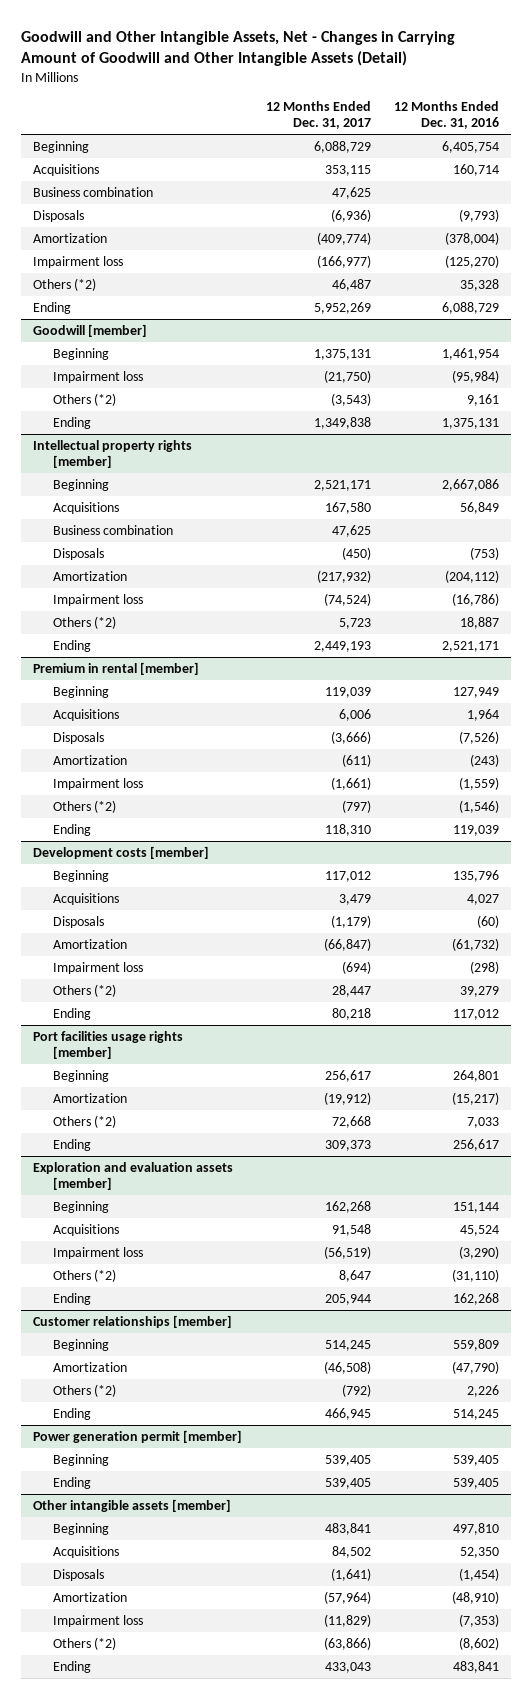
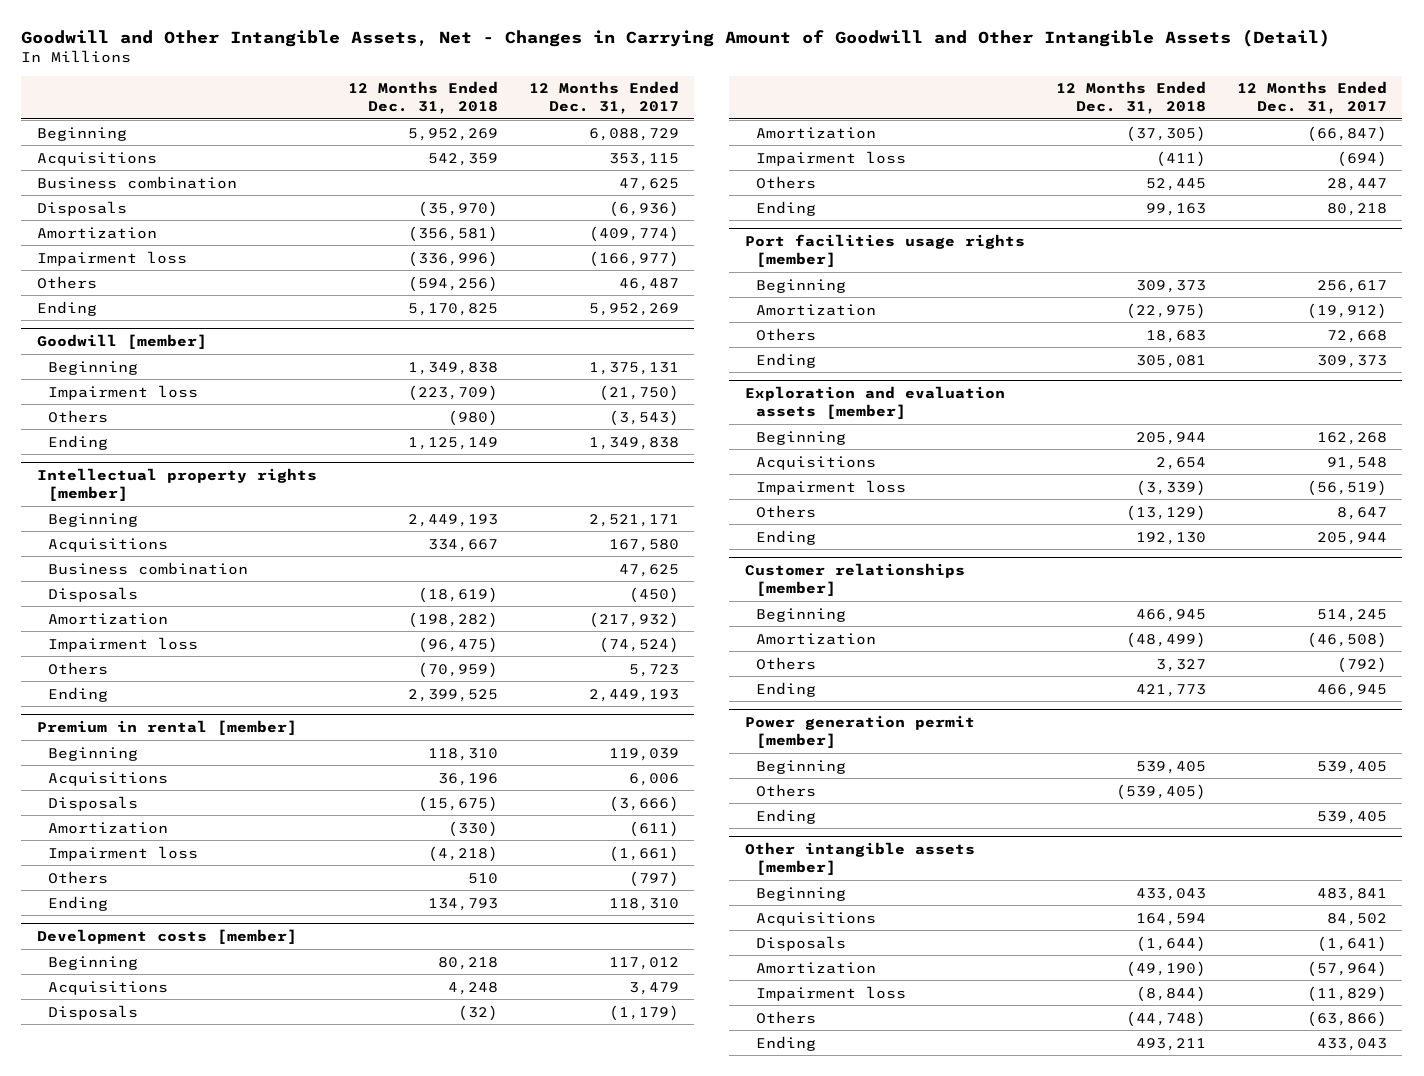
- | 12 Months Ended Dec. 31, 2017 | 12 Months Ended Dec. 31, 2016
+ | 12 Months Ended Dec. 31, 2018 | 12 Months Ended Dec. 31, 2017
- Others (*2) | 46,487 | 35,328
+ Others | (594,256) | 46,487
@ Goodwill [member]
- Others (*2) | (3,543) | 9,161
+ Others | (980) | (3,543)
@ Intellectual property rights [member]
- Others (*2) | 5,723 | 18,887
+ Others | (70,959) | 5,723
@ Premium in rental [member]
- Others (*2) | (797) | (1,546)
+ Others | 510 | (797)
@ Development costs [member]
- Others (*2) | 28,447 | 39,279
+ Others | 52,445 | 28,447
@ Port facilities usage rights [member]
- Others (*2) | 72,668 | 7,033
+ Others | 18,683 | 72,668
@ Exploration and evaluation assets [member]
- Others (*2) | 8,647 | (31,110)
+ Others | (13,129) | 8,647
@ Customer relationships [member]
- Others (*2) | (792) | 2,226
+ Others | 3,327 | (792)
@ Power generation permit [member]
+ Others | (539,405) |
@ Other intangible assets [member]
- Others (*2) | (63,866) | (8,602)
+ Others | (44,748) | (63,866)

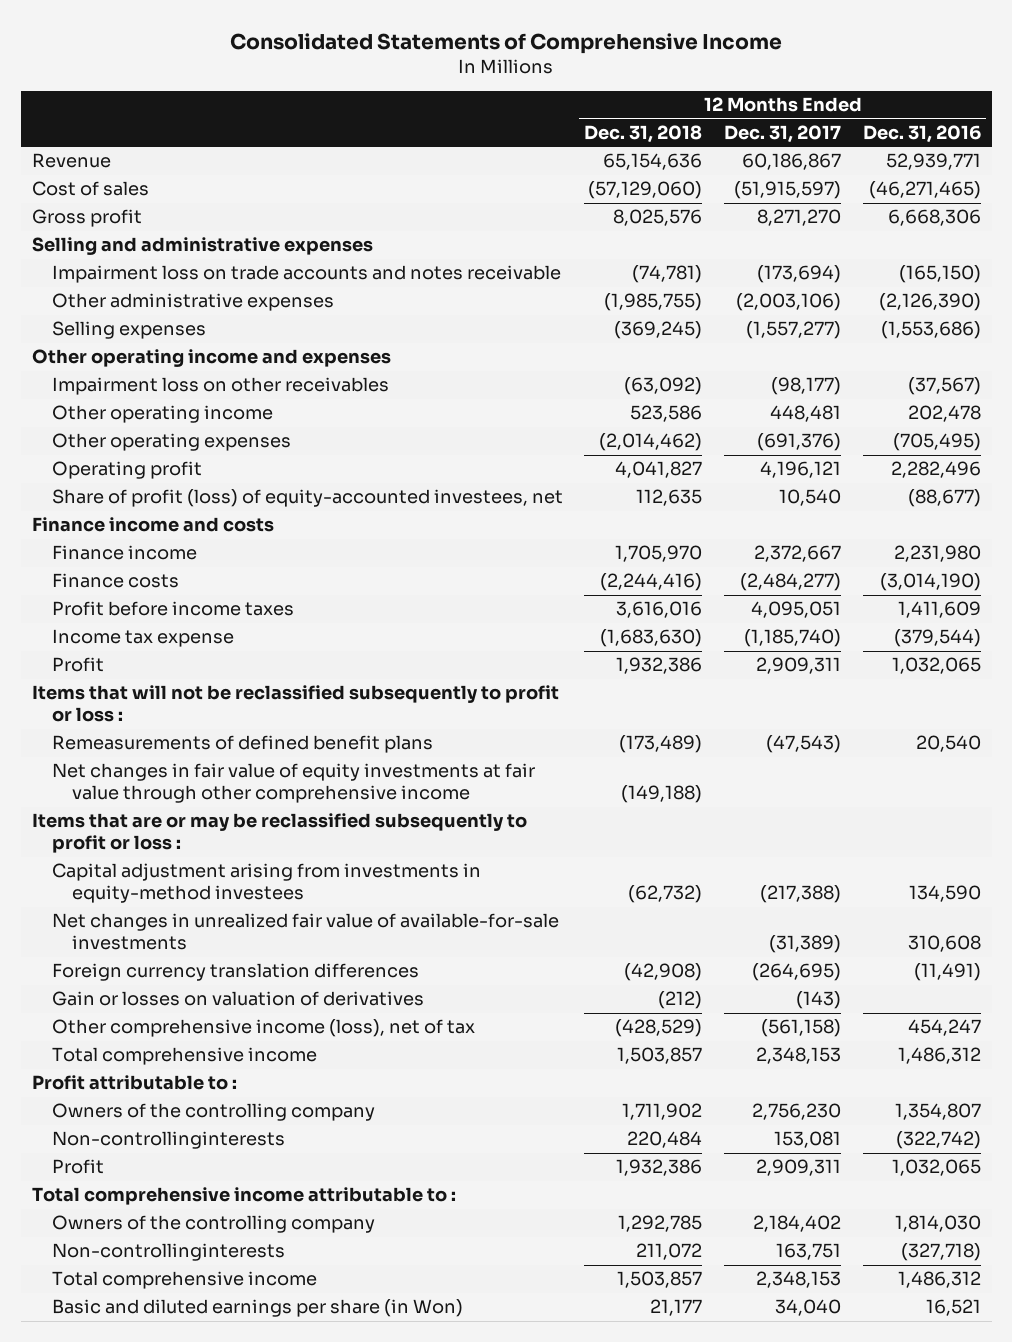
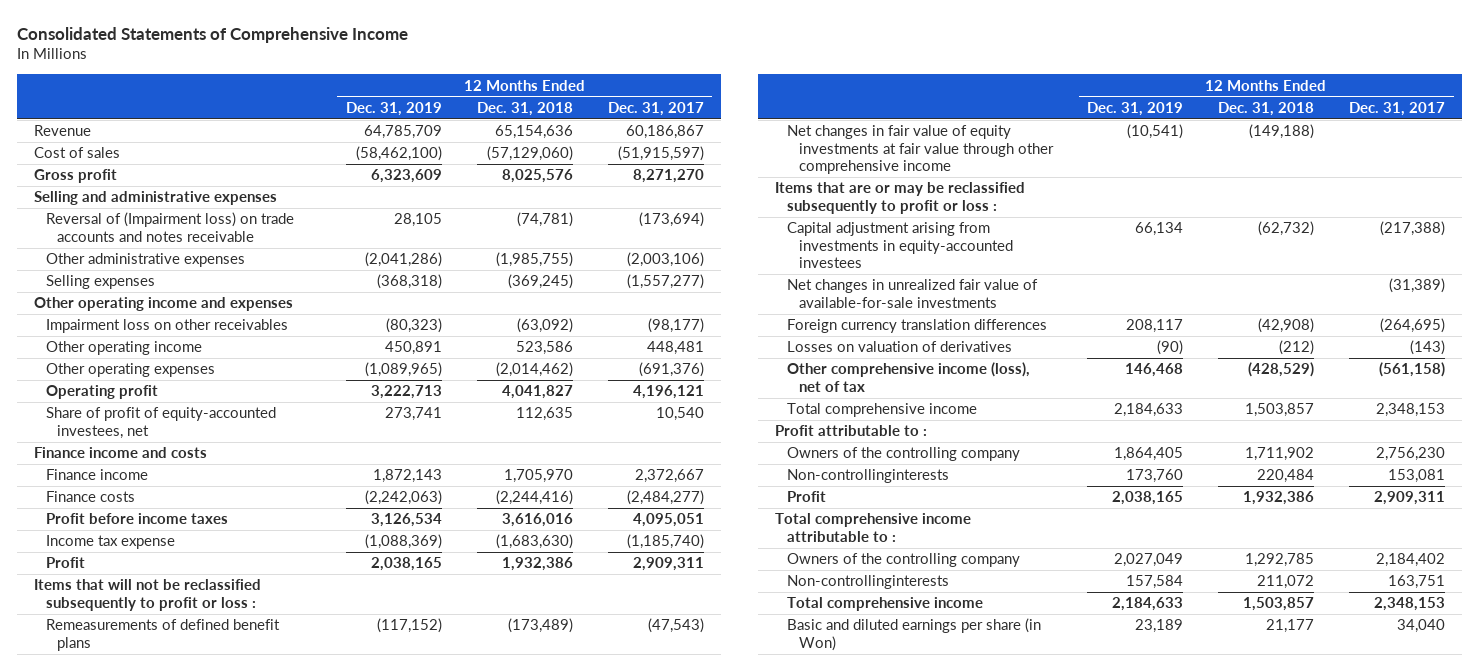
- | 12 Months Ended Dec. 31, 2018 | 12 Months Ended Dec. 31, 2017 | 12 Months Ended Dec. 31, 2016
+ | 12 Months Ended Dec. 31, 2019 | 12 Months Ended Dec. 31, 2018 | 12 Months Ended Dec. 31, 2017
- Impairment loss on trade accounts and notes receivable | (74,781) | (173,694) | (165,150)
+ Reversal of (Impairment loss) on trade accounts and notes receivable | 28,105 | (74,781) | (173,694)
- Share of profit (loss) of equity-accounted investees, net | 112,635 | 10,540 | (88,677)
+ Share of profit of equity-accounted investees, net | 273,741 | 112,635 | 10,540
- Capital adjustment arising from investments in equity-method investees | (62,732) | (217,388) | 134,590
+ Capital adjustment arising from investments in equity-accounted investees | 66,134 | (62,732) | (217,388)
- Gain or losses on valuation of derivatives | (212) | (143) |
+ Losses on valuation of derivatives | (90) | (212) | (143)

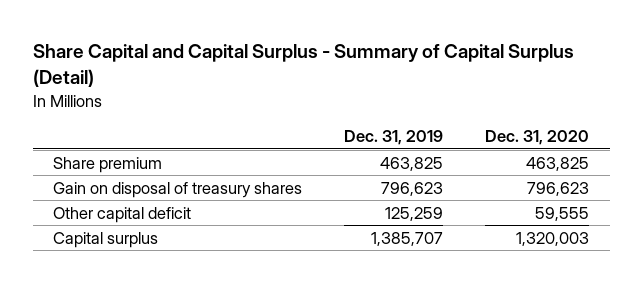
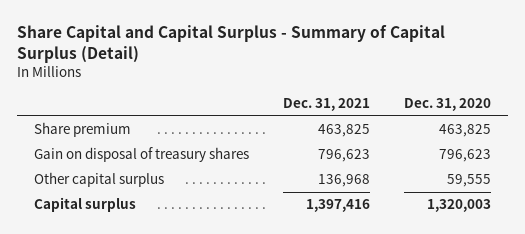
- | Dec. 31, 2019 | Dec. 31, 2020
+ | Dec. 31, 2021 | Dec. 31, 2020
- Other capital deficit | 125,259 | 59,555
+ Other capital surplus | 136,968 | 59,555

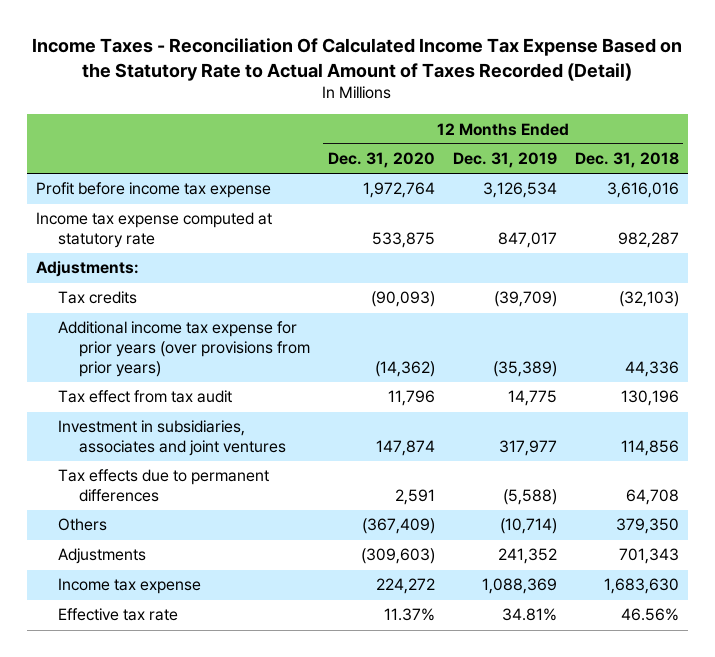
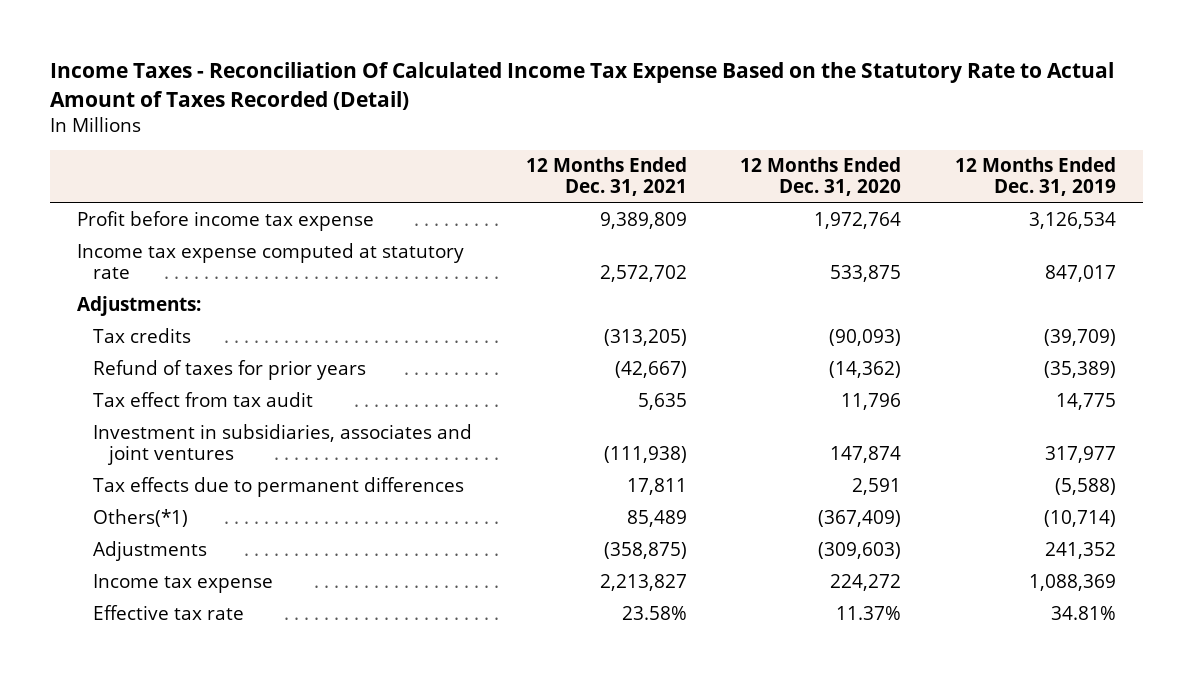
- | 12 Months Ended Dec. 31, 2020 | 12 Months Ended Dec. 31, 2019 | 12 Months Ended Dec. 31, 2018
+ | 12 Months Ended Dec. 31, 2021 | 12 Months Ended Dec. 31, 2020 | 12 Months Ended Dec. 31, 2019
- Additional income tax expense for prior years (over provisions from prior years) | (14,362) | (35,389) | 44,336
+ Refund of taxes for prior years | (42,667) | (14,362) | (35,389)
- Others | (367,409) | (10,714) | 379,350
+ Others(*1) | 85,489 | (367,409) | (10,714)

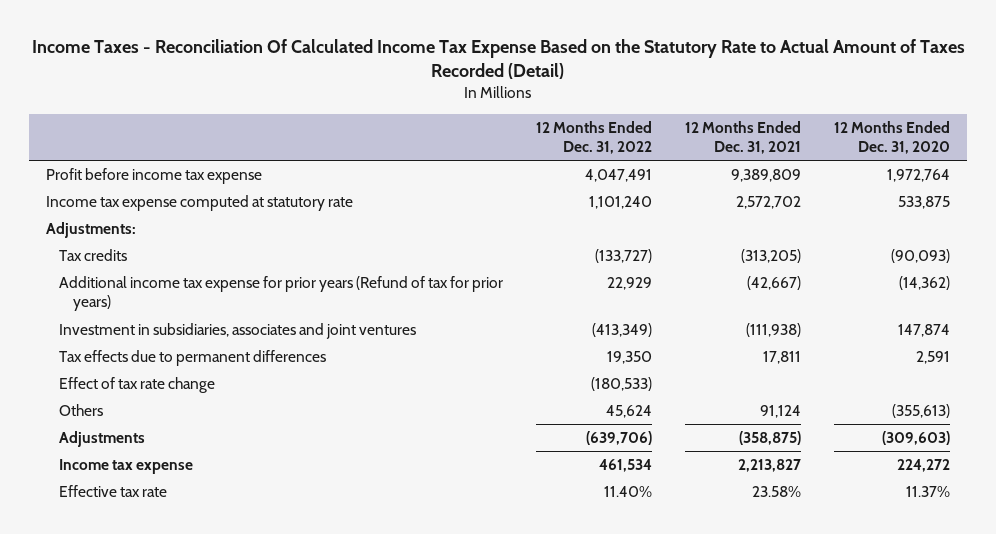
- | 12 Months Ended Dec. 31, 2021 | 12 Months Ended Dec. 31, 2020 | 12 Months Ended Dec. 31, 2019
+ | 12 Months Ended Dec. 31, 2022 | 12 Months Ended Dec. 31, 2021 | 12 Months Ended Dec. 31, 2020
- Refund of taxes for prior years | (42,667) | (14,362) | (35,389)
- Tax effect from tax audit | 5,635 | 11,796 | 14,775
+ Additional income tax expense for prior years (Refund of tax for prior years) | 22,929 | (42,667) | (14,362)
- Others(*1) | 85,489 | (367,409) | (10,714)
+ Effect of tax rate change | (180,533) | |
+ Others | 45,624 | 91,124 | (355,613)

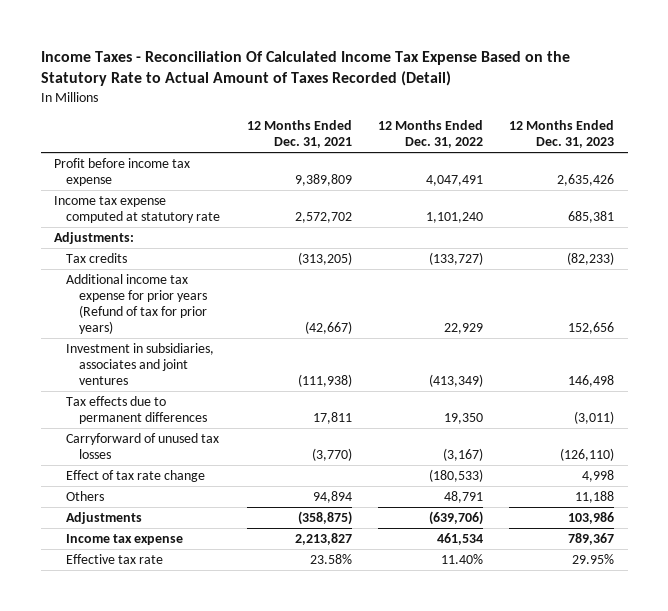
- | 12 Months Ended Dec. 31, 2022 | 12 Months Ended Dec. 31, 2021 | 12 Months Ended Dec. 31, 2020
+ | 12 Months Ended Dec. 31, 2021 | 12 Months Ended Dec. 31, 2022 | 12 Months Ended Dec. 31, 2023
+ Carryforward of unused tax losses | (3,770) | (3,167) | (126,110)
- Others | 45,624 | 91,124 | (355,613)
+ Others | 94,894 | 48,791 | 11,188

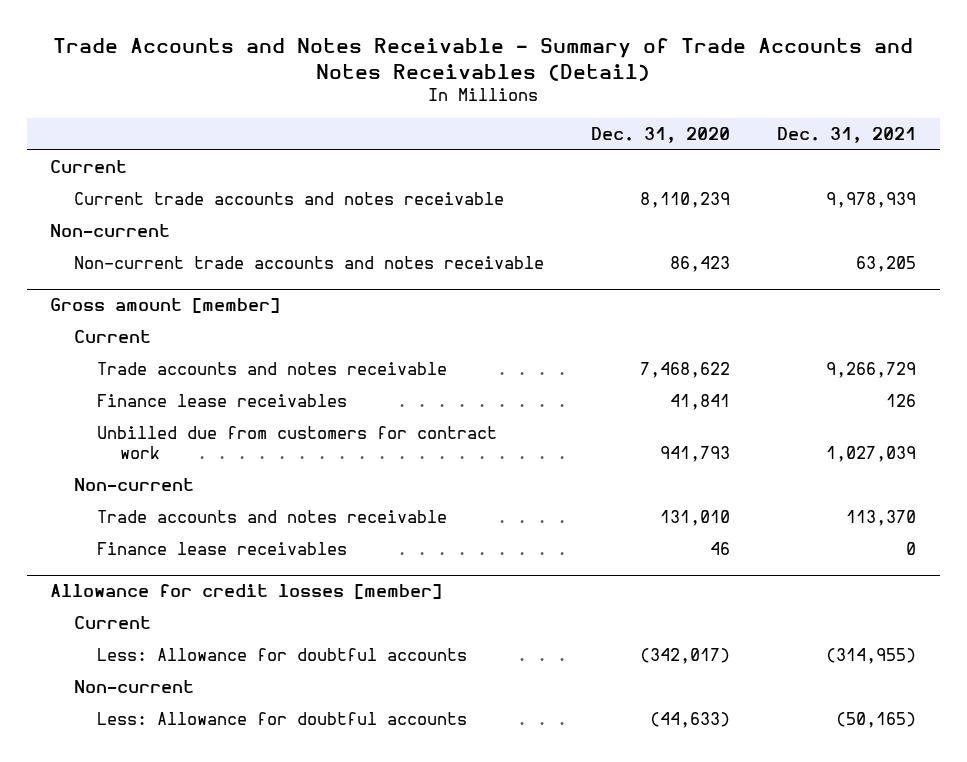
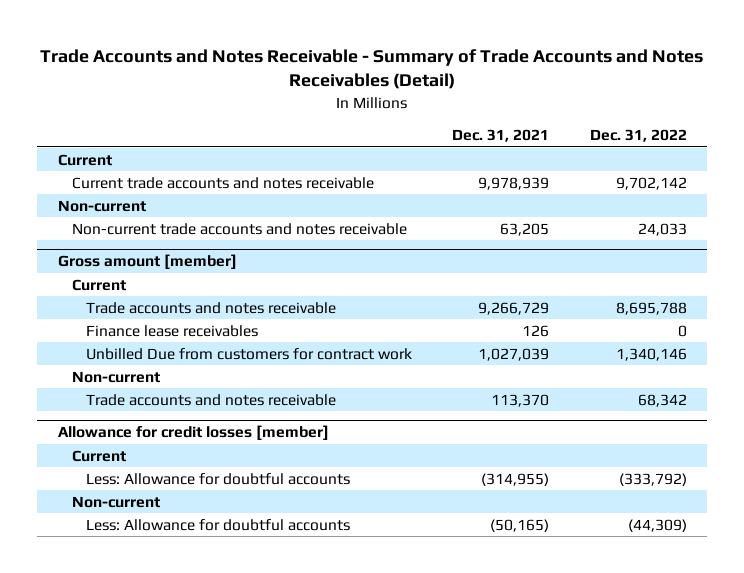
- | Dec. 31, 2020 | Dec. 31, 2021
+ | Dec. 31, 2021 | Dec. 31, 2022
@ Gross amount [member]
- Unbilled due from customers for contract work | 941,793 | 1,027,039
+ Unbilled Due from customers for contract work | 1,027,039 | 1,340,146
- Finance lease receivables | 46 | 0

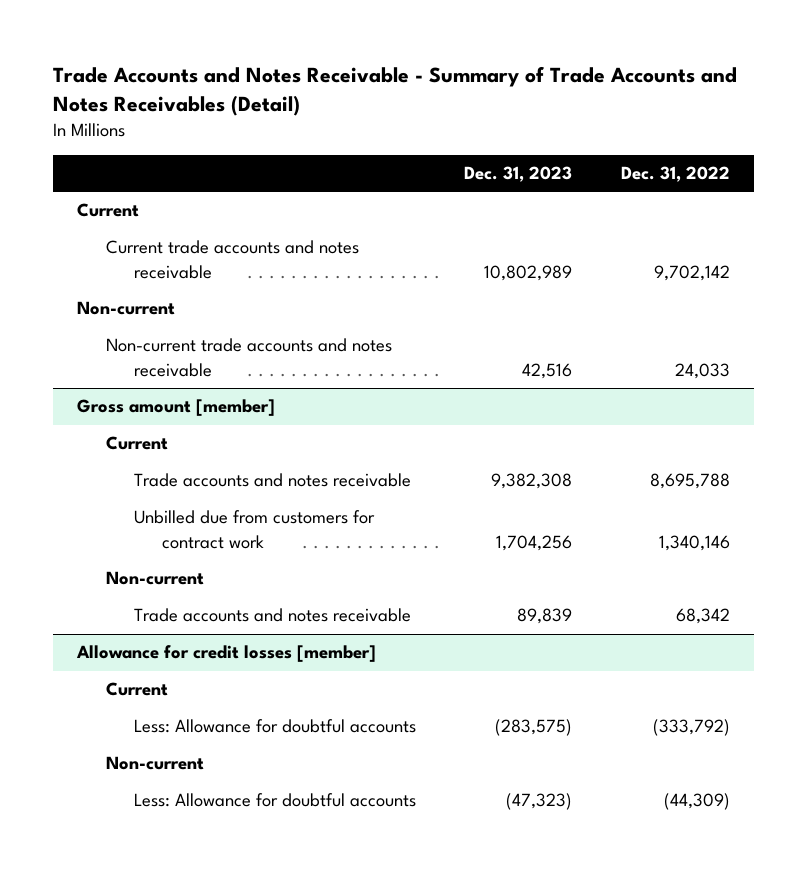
- | Dec. 31, 2021 | Dec. 31, 2022
+ | Dec. 31, 2023 | Dec. 31, 2022
@ Gross amount [member]
- Finance lease receivables | 126 | 0
- Unbilled Due from customers for contract work | 1,027,039 | 1,340,146
+ Unbilled due from customers for contract work | 1,704,256 | 1,340,146

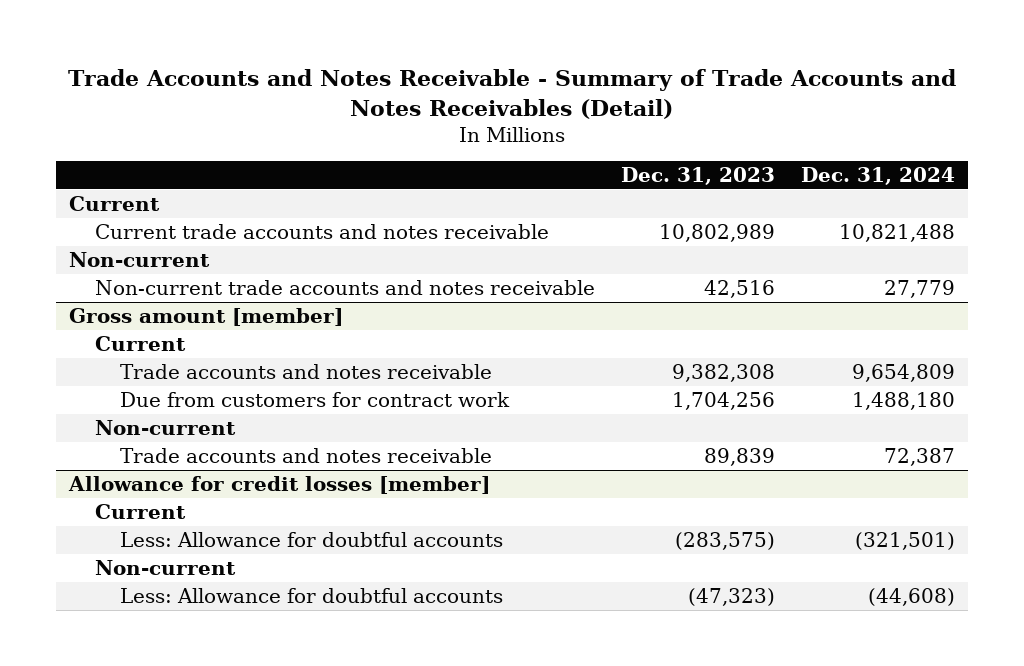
- | Dec. 31, 2023 | Dec. 31, 2022
+ | Dec. 31, 2023 | Dec. 31, 2024
@ Gross amount [member]
- Unbilled due from customers for contract work | 1,704,256 | 1,340,146
+ Due from customers for contract work | 1,704,256 | 1,488,180

